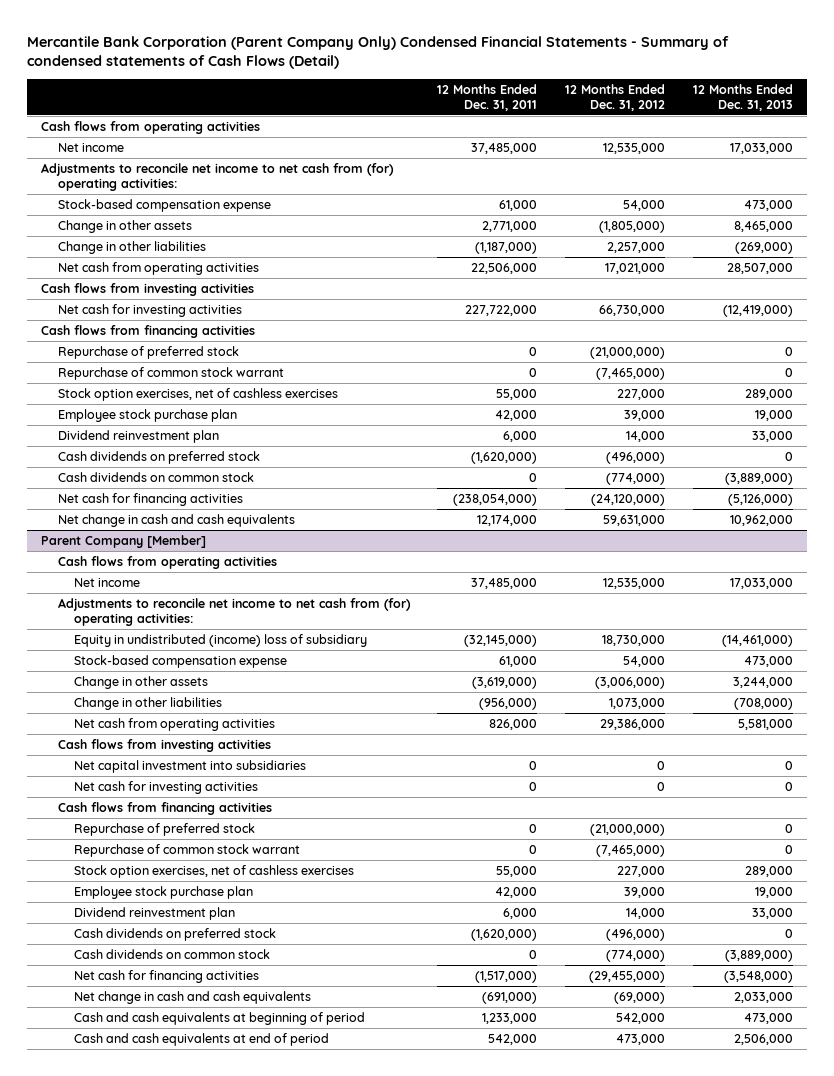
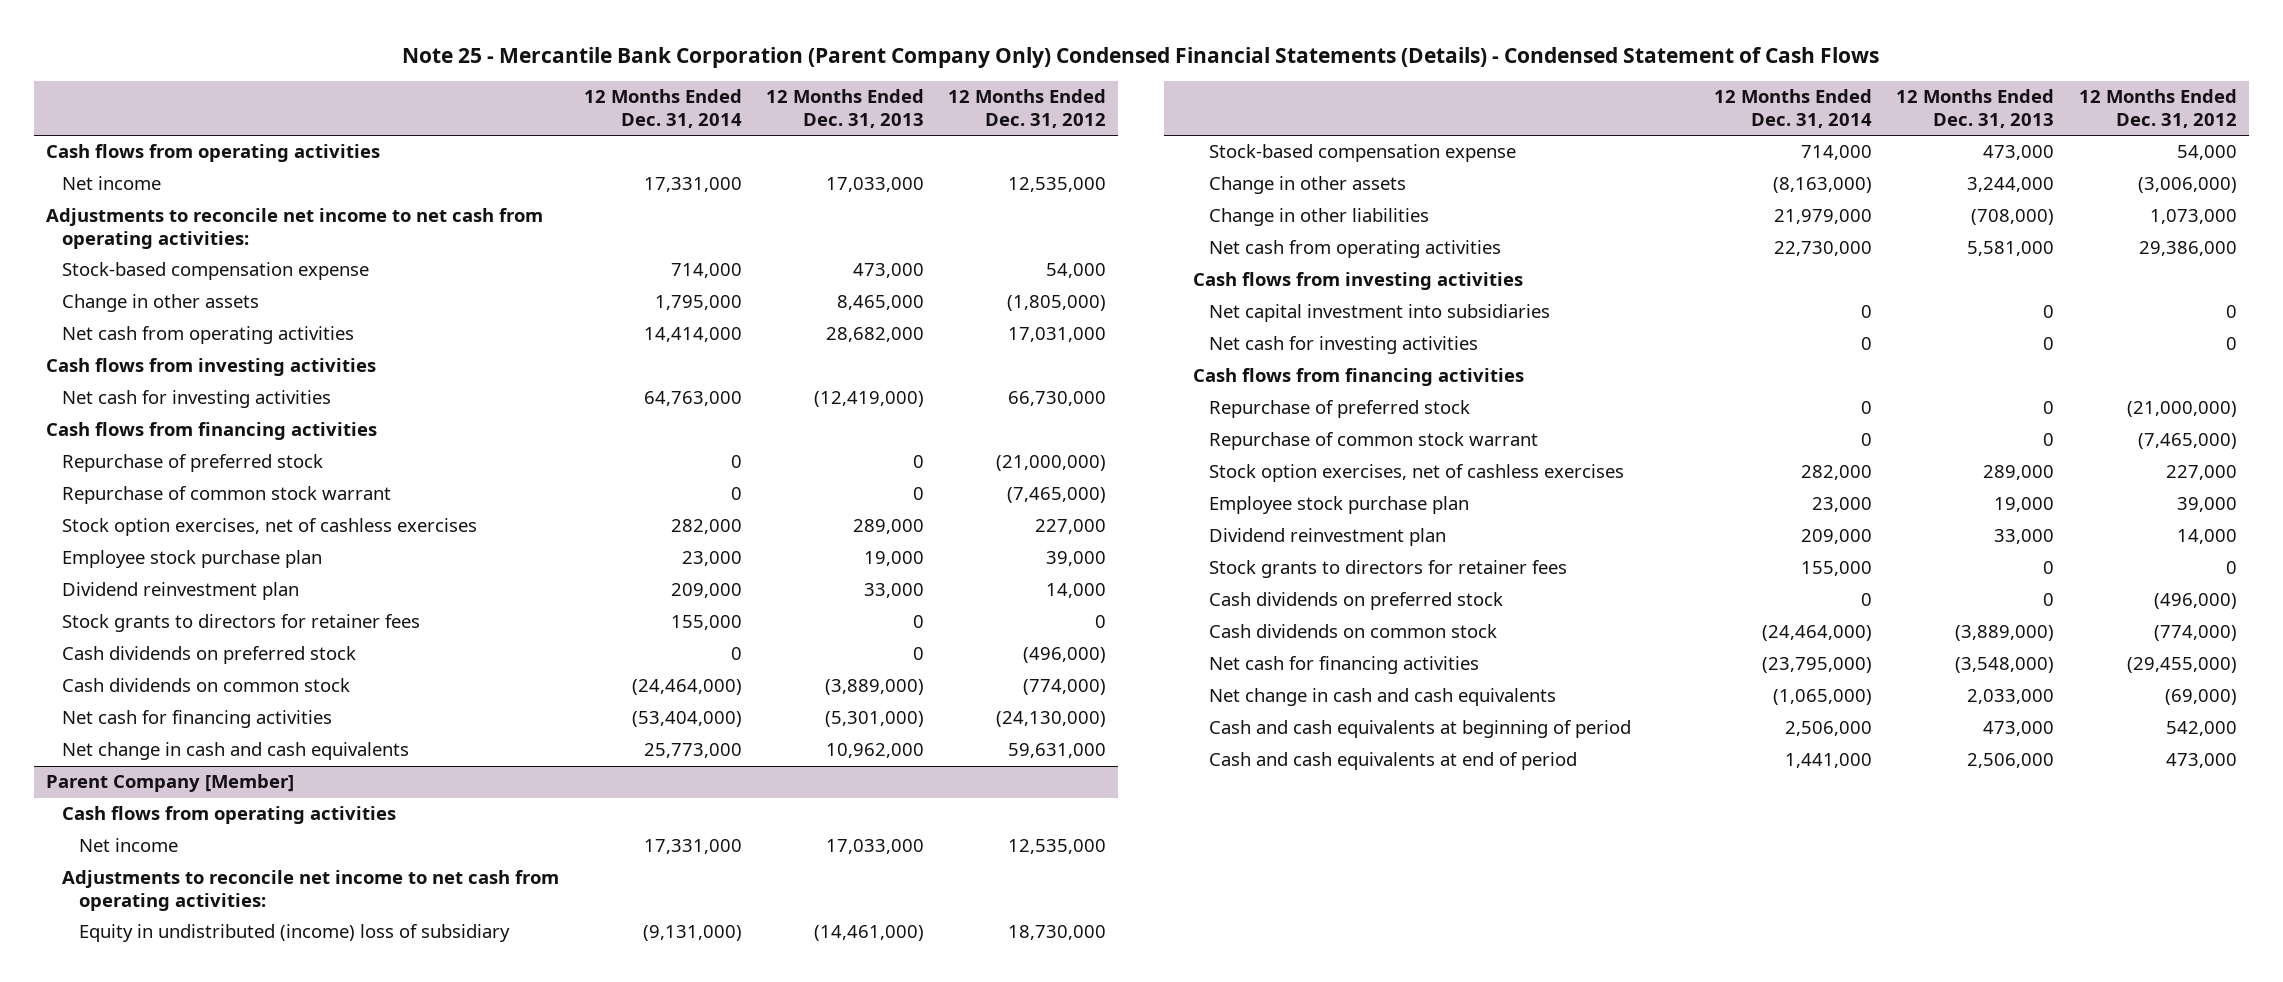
- Mercantile Bank Corporation (Parent Company Only) Condensed Financial Statements - Summary of condensed statements of Cash Flows (Detail)
+ Note 25 - Mercantile Bank Corporation (Parent Company Only) Condensed Financial Statements (Details) - Condensed Statement of Cash Flows
- | 12 Months Ended Dec. 31, 2011 | 12 Months Ended Dec. 31, 2012 | 12 Months Ended Dec. 31, 2013
+ | 12 Months Ended Dec. 31, 2014 | 12 Months Ended Dec. 31, 2013 | 12 Months Ended Dec. 31, 2012
- Adjustments to reconcile net income to net cash from (for) operating activities:
+ Adjustments to reconcile net income to net cash from operating activities:
- Change in other liabilities | (1,187,000) | 2,257,000 | (269,000)
- Net cash from operating activities | 22,506,000 | 17,021,000 | 28,507,000
+ Net cash from operating activities | 14,414,000 | 28,682,000 | 17,031,000
+ Stock grants to directors for retainer fees | 155,000 | 0 | 0
- Net cash for financing activities | (238,054,000) | (24,120,000) | (5,126,000)
+ Net cash for financing activities | (53,404,000) | (5,301,000) | (24,130,000)
@ Parent Company [Member]
- Adjustments to reconcile net income to net cash from (for) operating activities:
+ Adjustments to reconcile net income to net cash from operating activities:
+ Stock grants to directors for retainer fees | 155,000 | 0 | 0

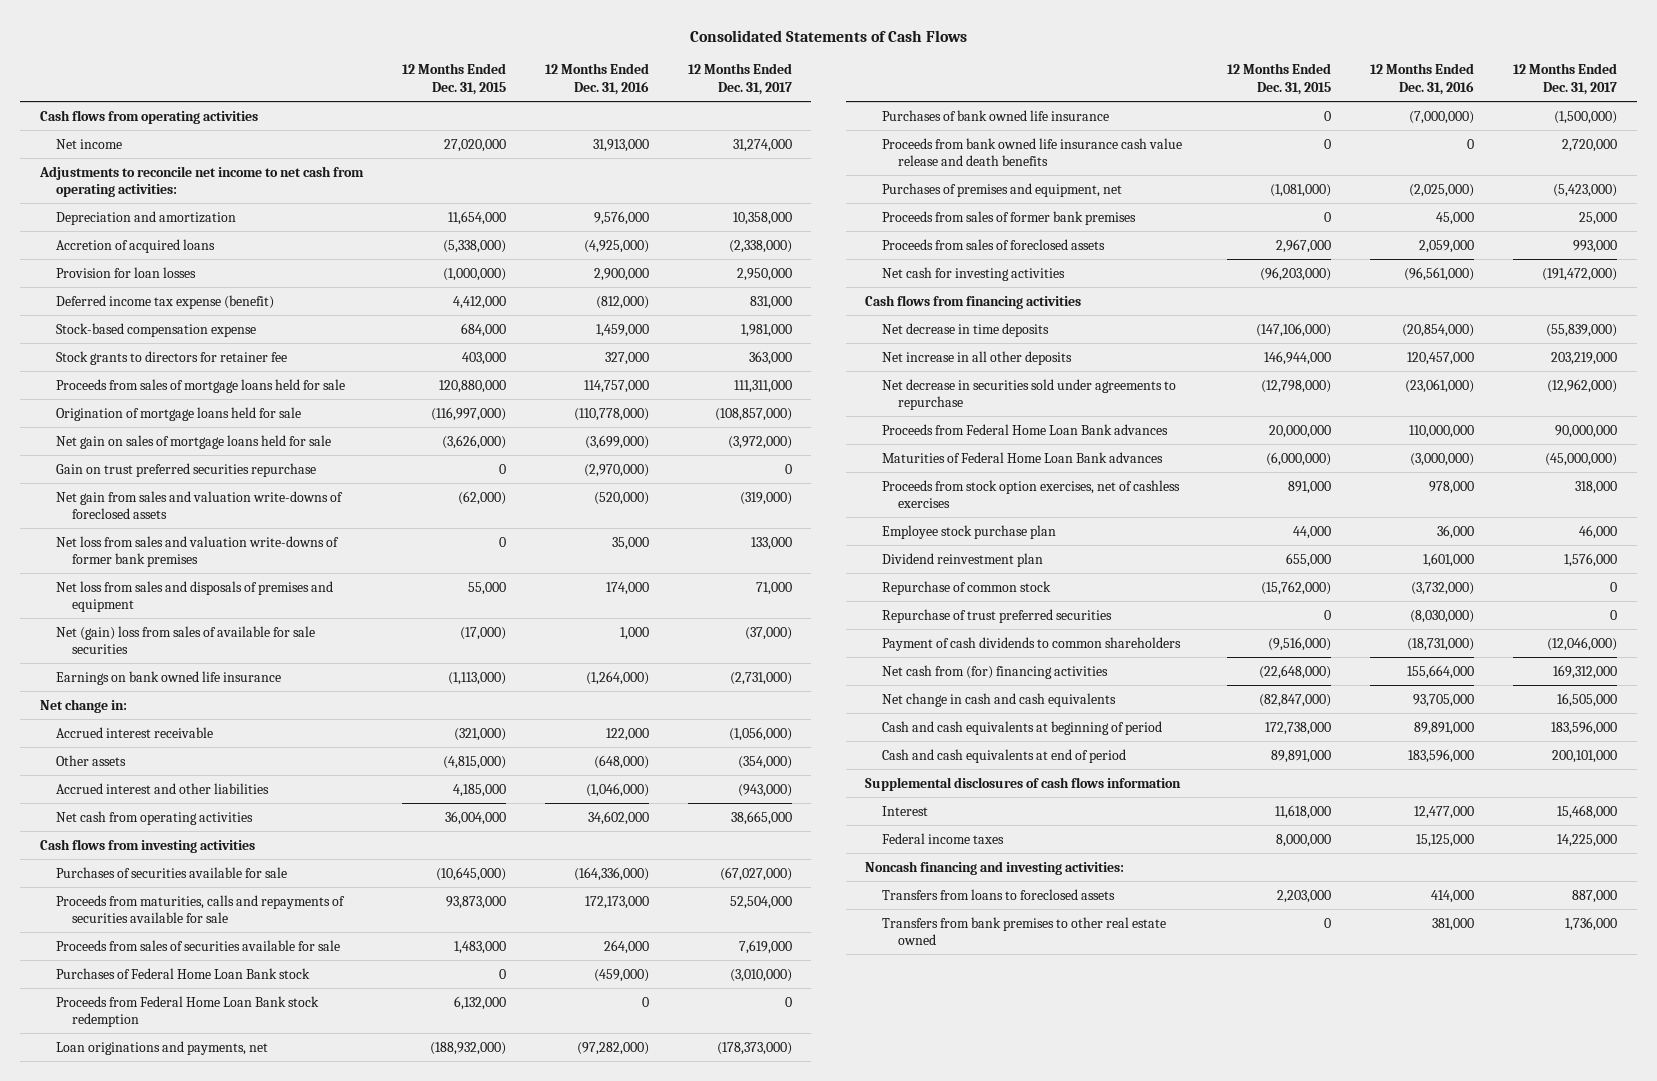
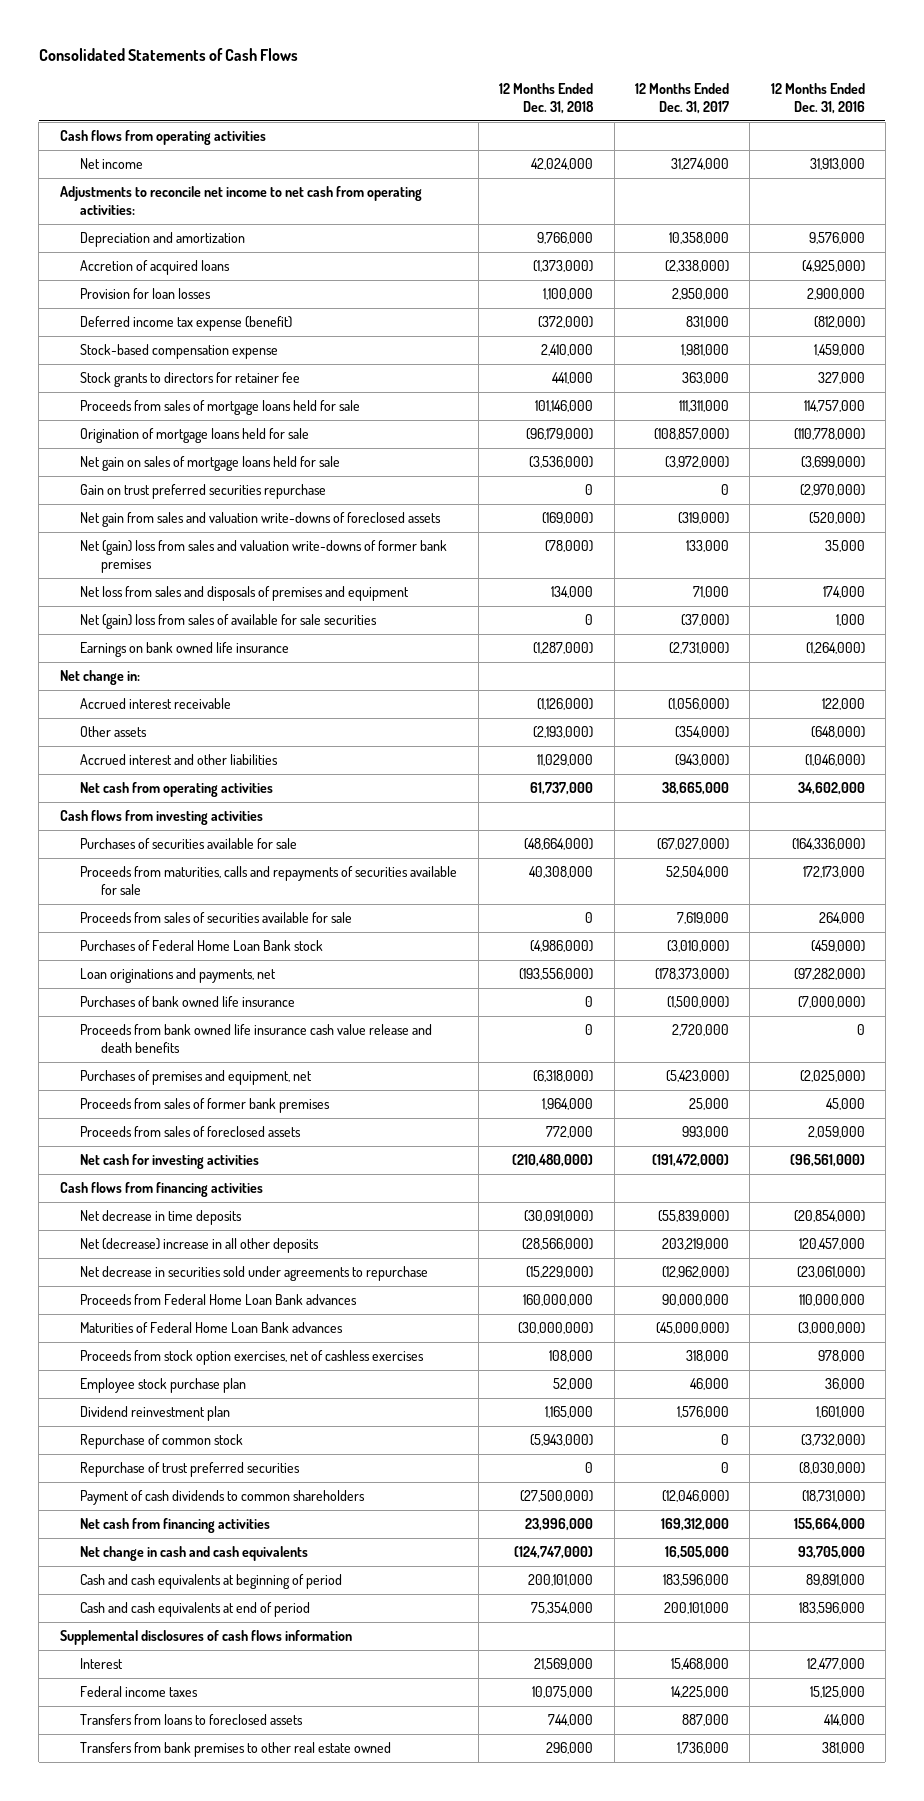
- | 12 Months Ended Dec. 31, 2015 | 12 Months Ended Dec. 31, 2016 | 12 Months Ended Dec. 31, 2017
+ | 12 Months Ended Dec. 31, 2018 | 12 Months Ended Dec. 31, 2017 | 12 Months Ended Dec. 31, 2016
- Net loss from sales and valuation write-downs of former bank premises | 0 | 35,000 | 133,000
+ Net (gain) loss from sales and valuation write-downs of former bank premises | (78,000) | 133,000 | 35,000
- Proceeds from Federal Home Loan Bank stock redemption | 6,132,000 | 0 | 0
- Net increase in all other deposits | 146,944,000 | 120,457,000 | 203,219,000
+ Net (decrease) increase in all other deposits | (28,566,000) | 203,219,000 | 120,457,000
- Net cash from (for) financing activities | (22,648,000) | 155,664,000 | 169,312,000
+ Net cash from financing activities | 23,996,000 | 169,312,000 | 155,664,000
- Noncash financing and investing activities:

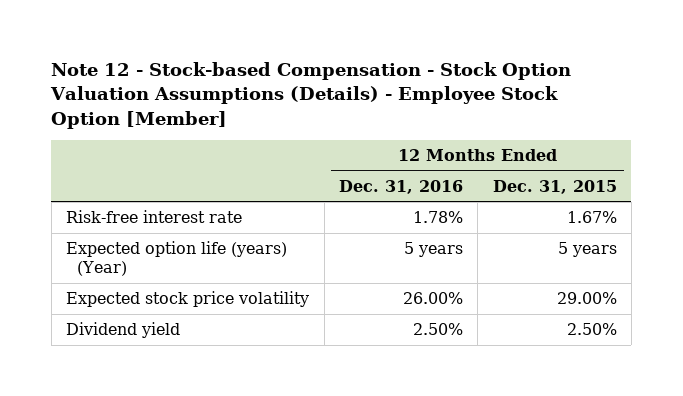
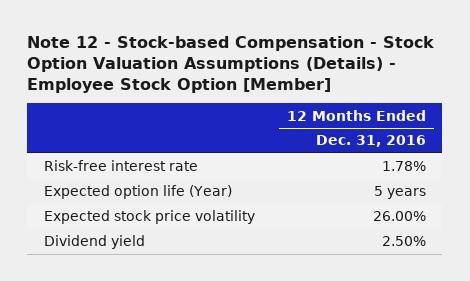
- | 12 Months Ended Dec. 31, 2016 | 12 Months Ended Dec. 31, 2015
+ | 12 Months Ended Dec. 31, 2016
- Expected option life (years) (Year) | 5 years | 5 years
+ Expected option life (Year) | 5 years

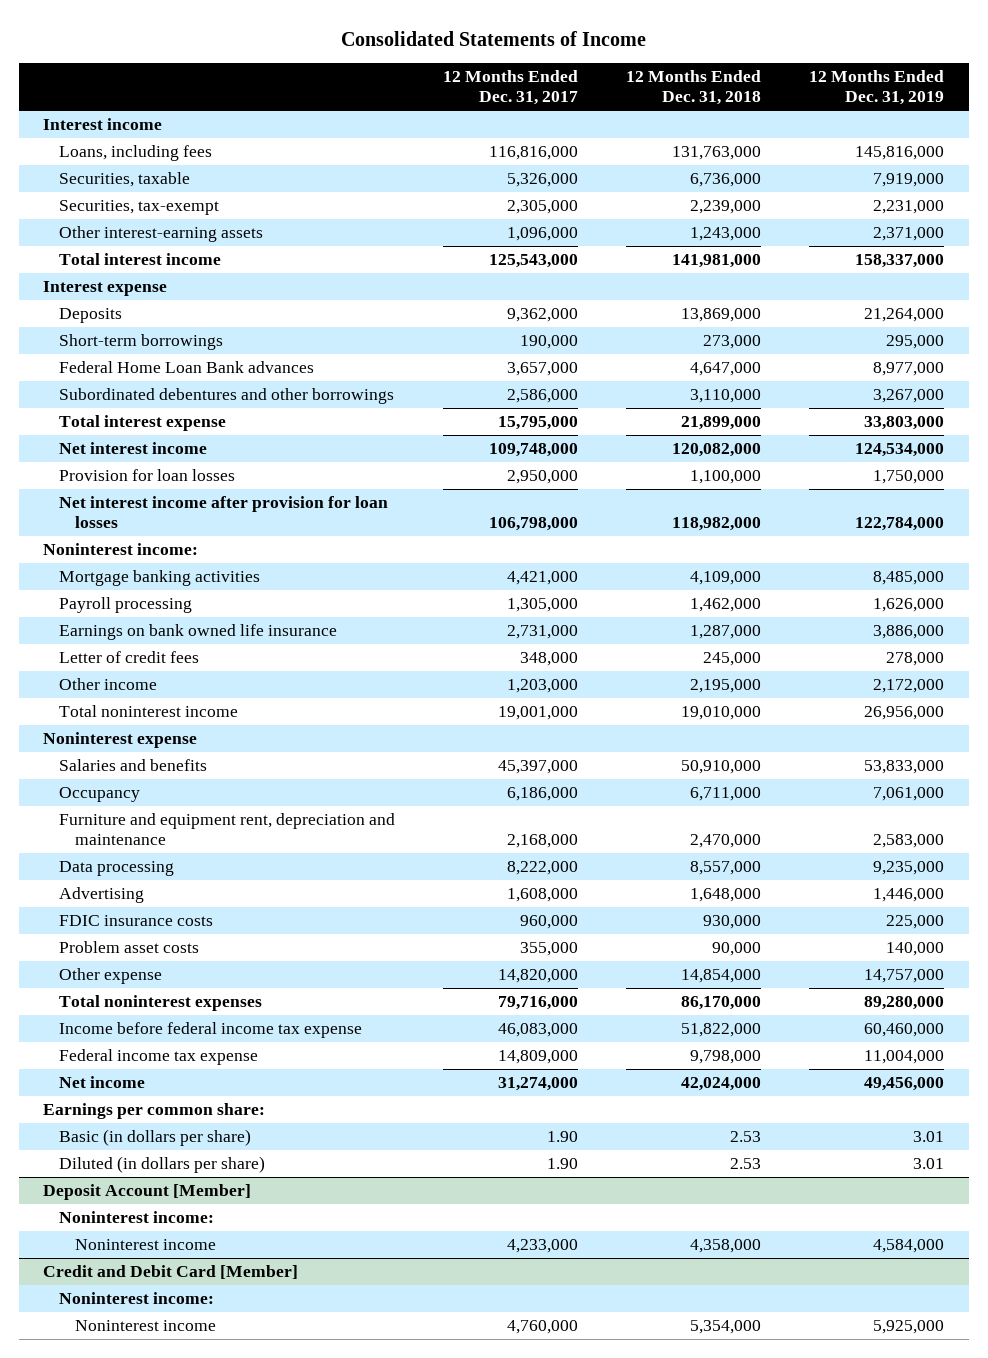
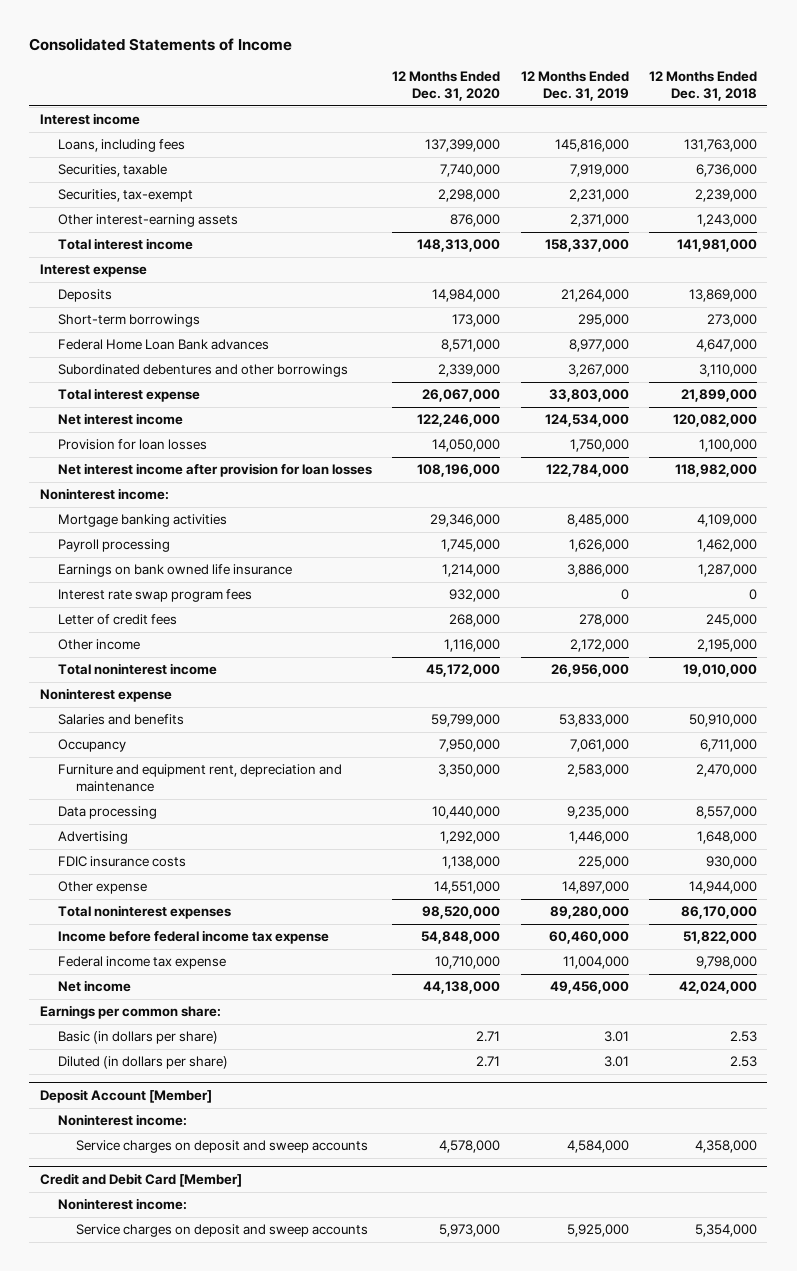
- | 12 Months Ended Dec. 31, 2017 | 12 Months Ended Dec. 31, 2018 | 12 Months Ended Dec. 31, 2019
+ | 12 Months Ended Dec. 31, 2020 | 12 Months Ended Dec. 31, 2019 | 12 Months Ended Dec. 31, 2018
+ Interest rate swap program fees | 932,000 | 0 | 0
- Problem asset costs | 355,000 | 90,000 | 140,000
- Other expense | 14,820,000 | 14,854,000 | 14,757,000
+ Other expense | 14,551,000 | 14,897,000 | 14,944,000
@ Deposit Account [Member]
- Noninterest income | 4,233,000 | 4,358,000 | 4,584,000
+ Service charges on deposit and sweep accounts | 4,578,000 | 4,584,000 | 4,358,000
@ Credit and Debit Card [Member]
- Noninterest income | 4,760,000 | 5,354,000 | 5,925,000
+ Service charges on deposit and sweep accounts | 5,973,000 | 5,925,000 | 5,354,000

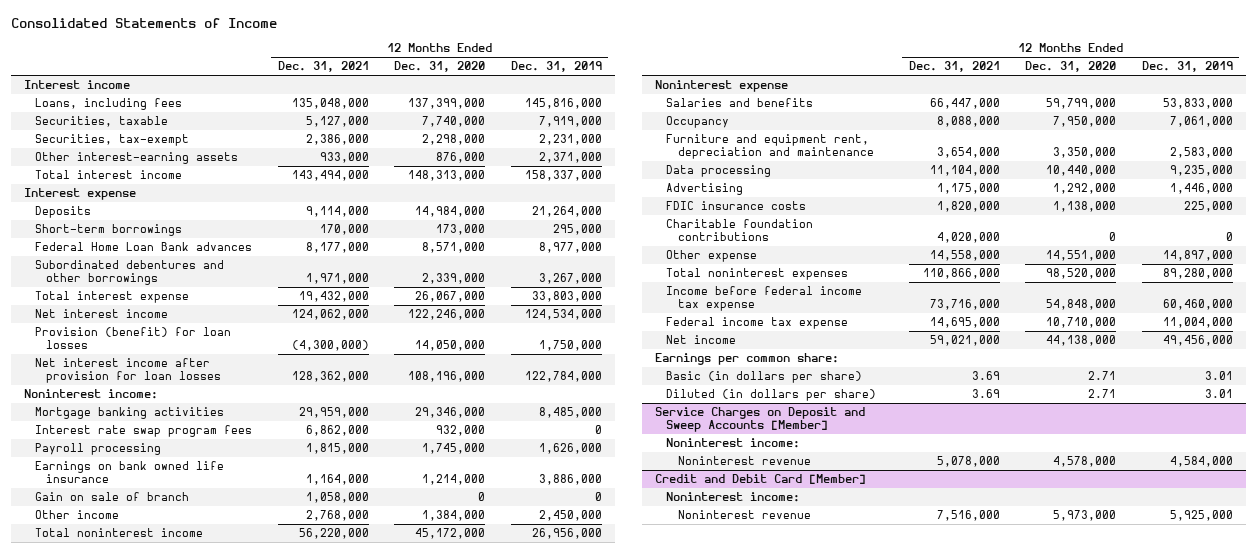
- | 12 Months Ended Dec. 31, 2020 | 12 Months Ended Dec. 31, 2019 | 12 Months Ended Dec. 31, 2018
+ | 12 Months Ended Dec. 31, 2021 | 12 Months Ended Dec. 31, 2020 | 12 Months Ended Dec. 31, 2019
- Provision for loan losses | 14,050,000 | 1,750,000 | 1,100,000
+ Provision (benefit) for loan losses | (4,300,000) | 14,050,000 | 1,750,000
moved up: Interest rate swap program fees | 6,862,000 | 932,000 | 0
- Letter of credit fees | 268,000 | 278,000 | 245,000
- Other income | 1,116,000 | 2,172,000 | 2,195,000
+ Gain on sale of branch | 1,058,000 | 0 | 0
+ Other income | 2,768,000 | 1,384,000 | 2,450,000
+ Charitable foundation contributions | 4,020,000 | 0 | 0
- Deposit Account [Member]
+ Service Charges on Deposit and Sweep Accounts [Member]
- Service charges on deposit and sweep accounts | 4,578,000 | 4,584,000 | 4,358,000
+ Noninterest revenue | 5,078,000 | 4,578,000 | 4,584,000
@ Credit and Debit Card [Member]
- Service charges on deposit and sweep accounts | 5,973,000 | 5,925,000 | 5,354,000
+ Noninterest revenue | 7,516,000 | 5,973,000 | 5,925,000

